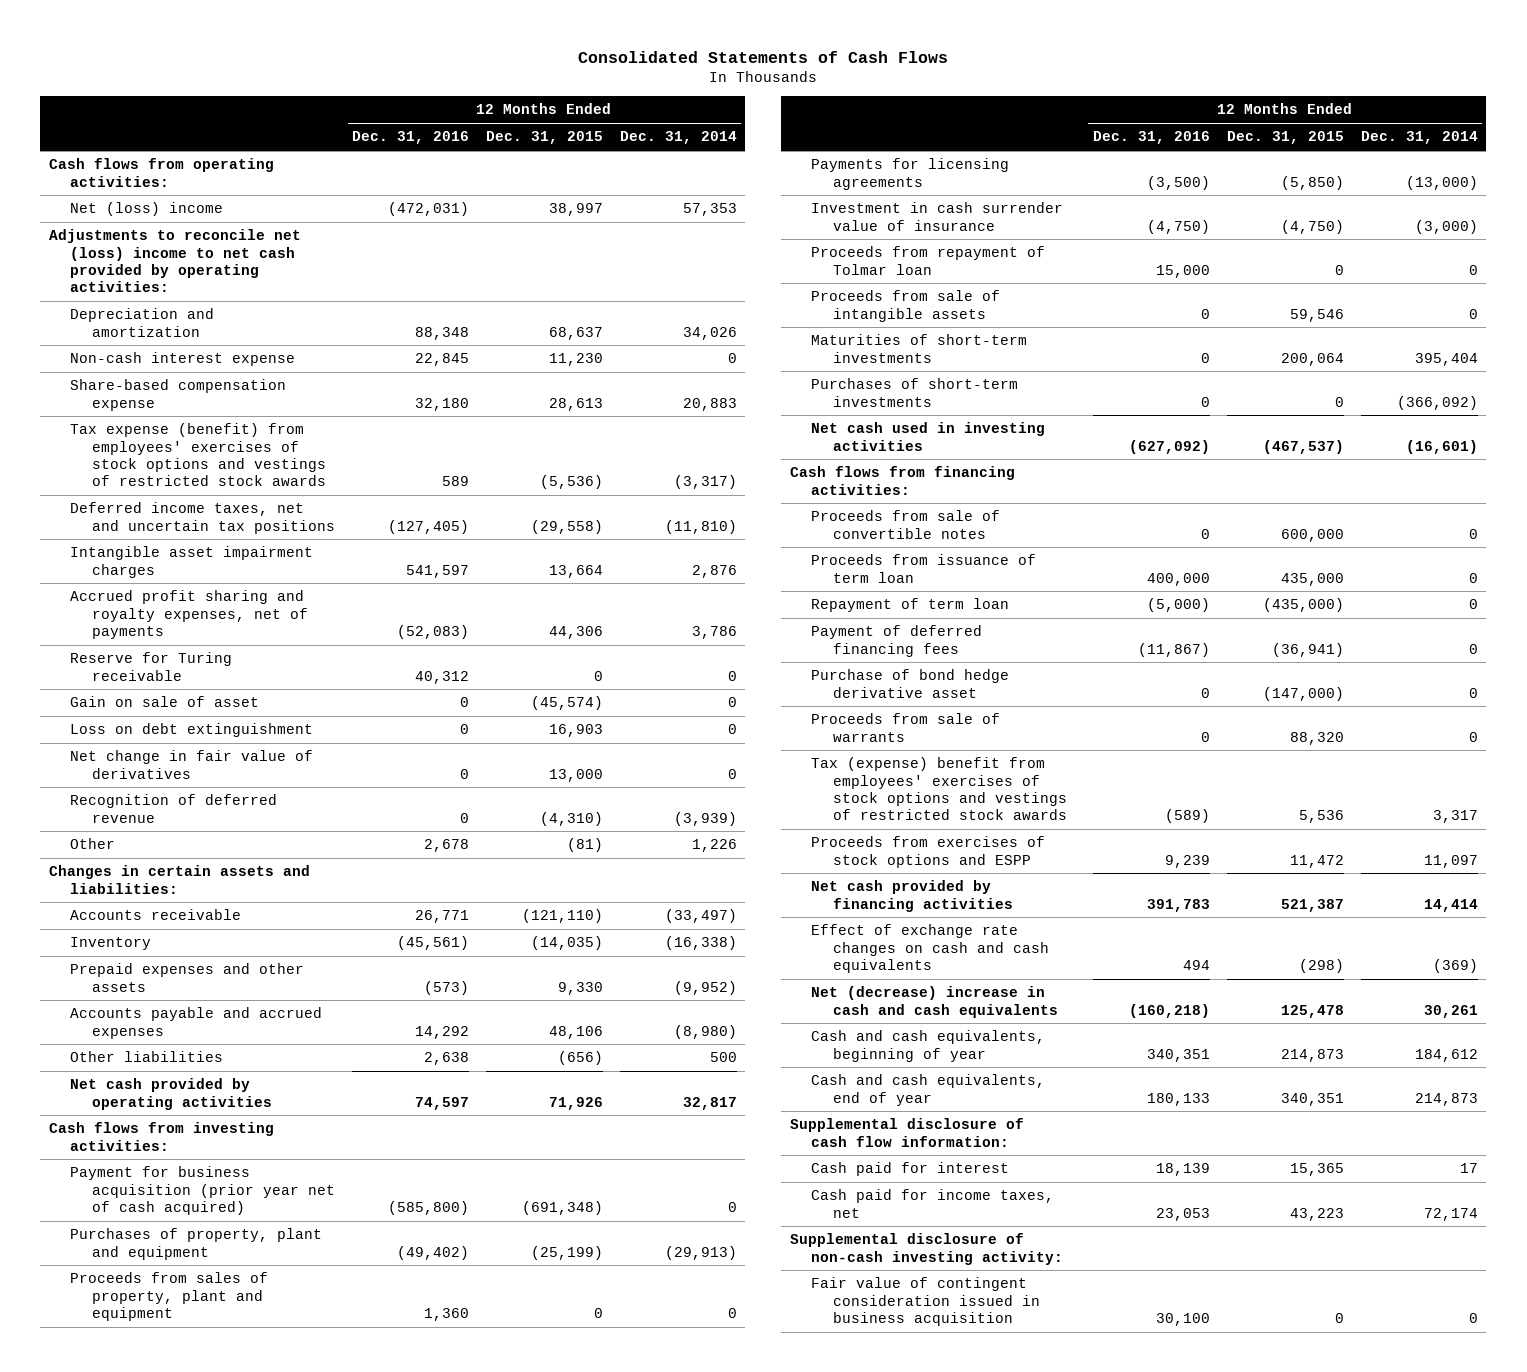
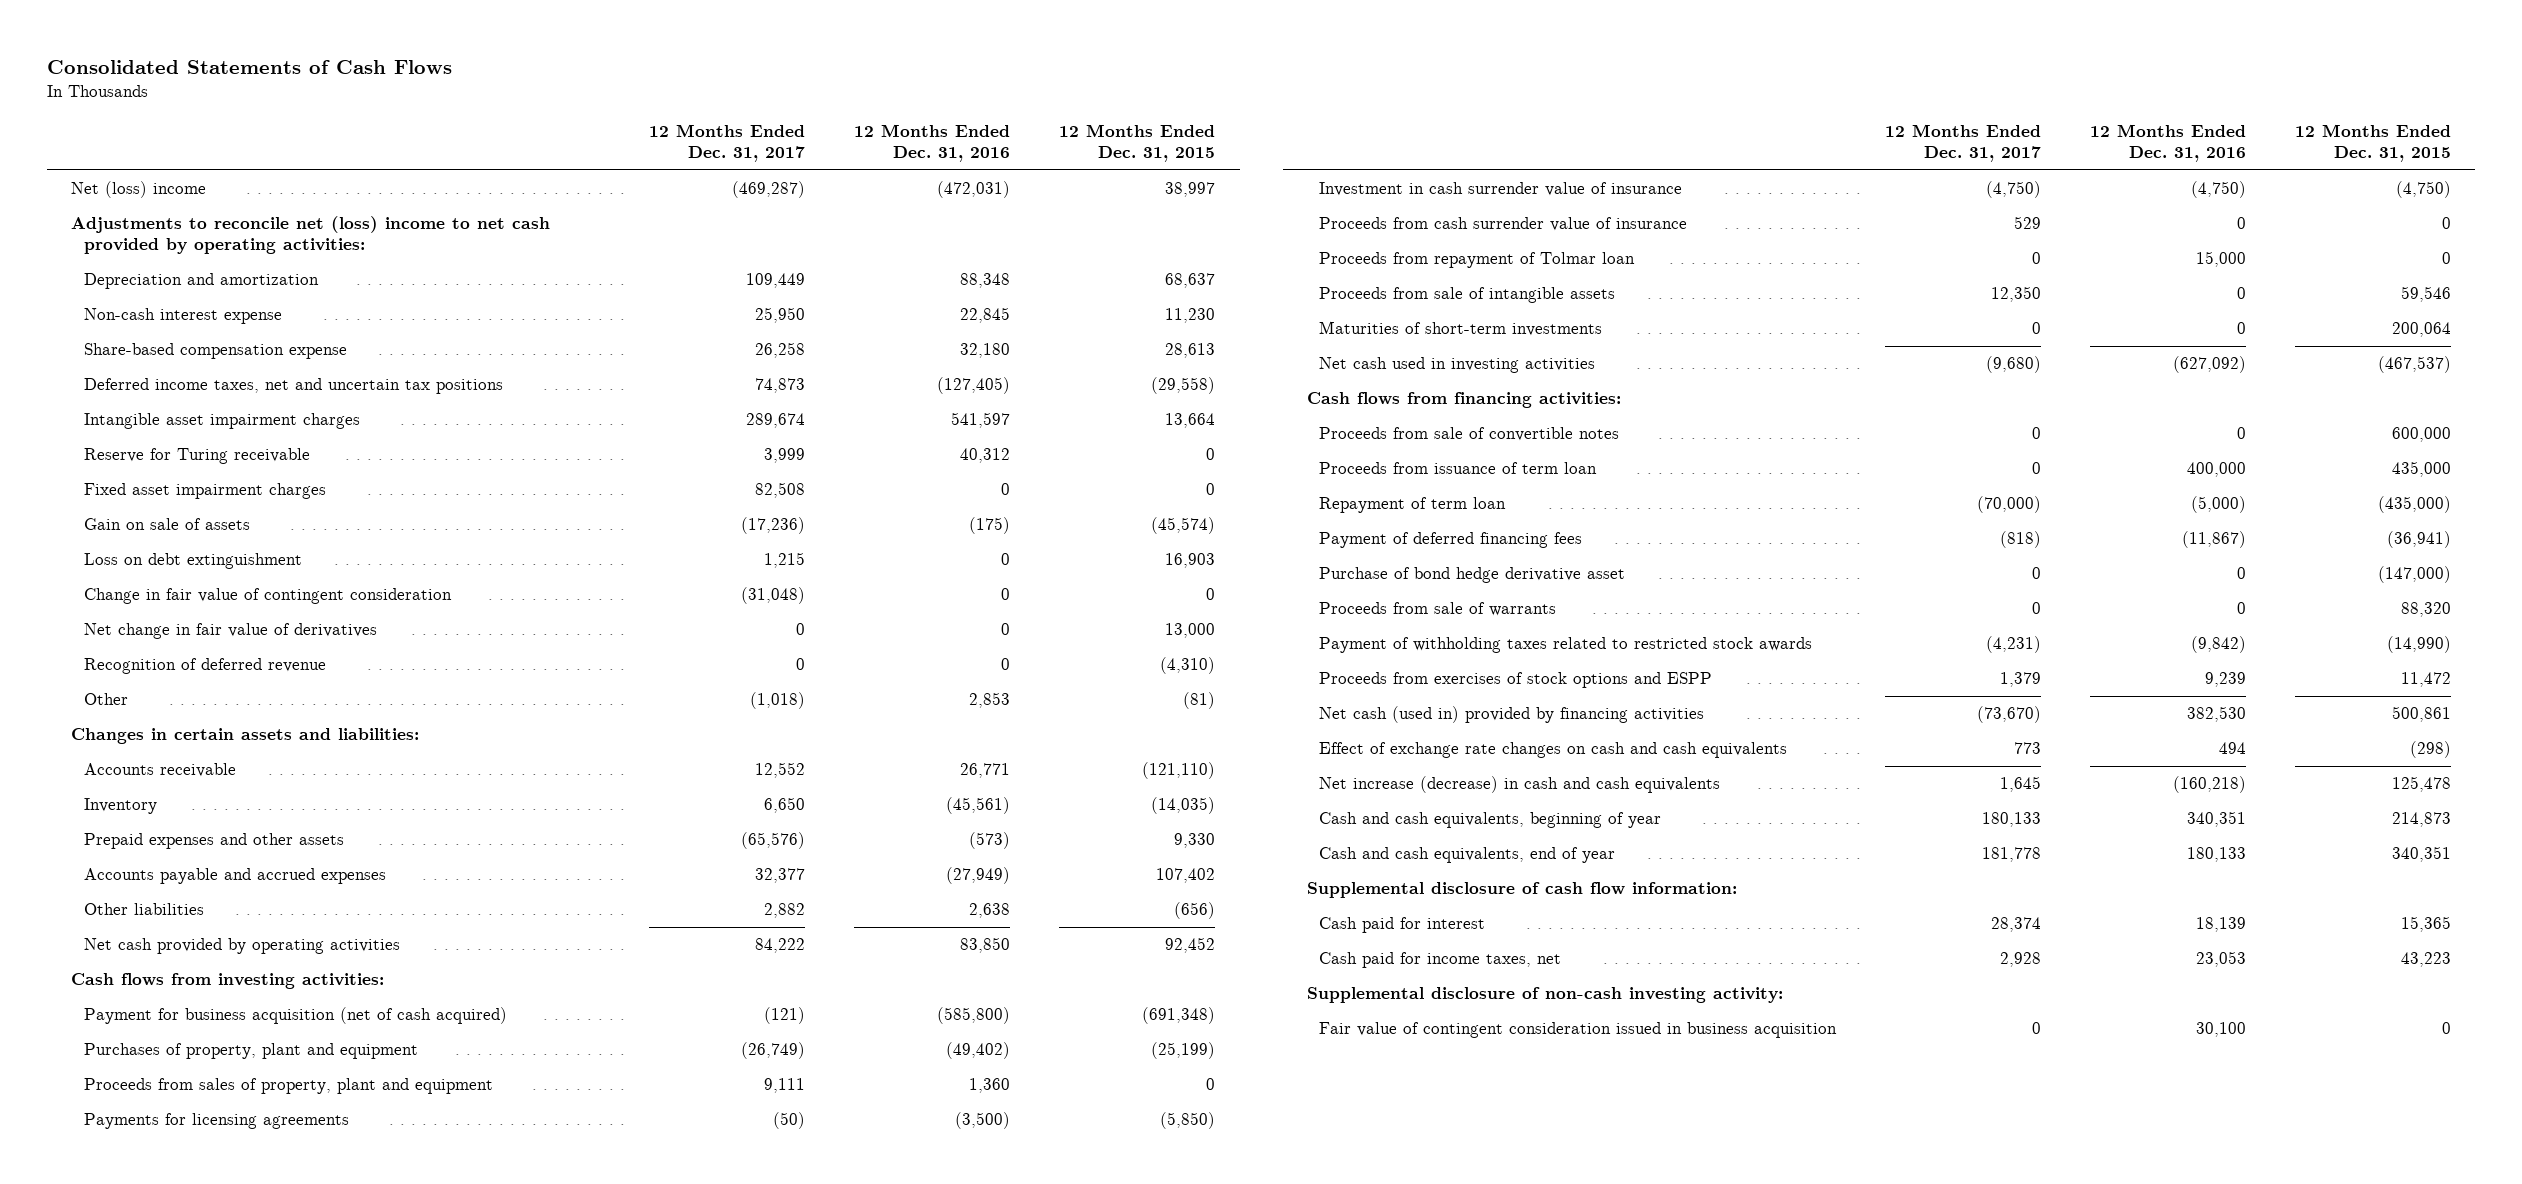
- | 12 Months Ended Dec. 31, 2016 | 12 Months Ended Dec. 31, 2015 | 12 Months Ended Dec. 31, 2014
+ | 12 Months Ended Dec. 31, 2017 | 12 Months Ended Dec. 31, 2016 | 12 Months Ended Dec. 31, 2015
- Cash flows from operating activities:
- Tax expense (benefit) from employees' exercises of stock options and vestings of restricted stock awards | 589 | (5,536) | (3,317)
- Accrued profit sharing and royalty expenses, net of payments | (52,083) | 44,306 | 3,786
- Gain on sale of asset | 0 | (45,574) | 0
+ Fixed asset impairment charges | 82,508 | 0 | 0
+ Gain on sale of assets | (17,236) | (175) | (45,574)
+ Change in fair value of contingent consideration | (31,048) | 0 | 0
- Other | 2,678 | (81) | 1,226
+ Other | (1,018) | 2,853 | (81)
- Accounts payable and accrued expenses | 14,292 | 48,106 | (8,980)
+ Accounts payable and accrued expenses | 32,377 | (27,949) | 107,402
- Net cash provided by operating activities | 74,597 | 71,926 | 32,817
+ Net cash provided by operating activities | 84,222 | 83,850 | 92,452
- Payment for business acquisition (prior year net of cash acquired) | (585,800) | (691,348) | 0
+ Payment for business acquisition (net of cash acquired) | (121) | (585,800) | (691,348)
+ Proceeds from cash surrender value of insurance | 529 | 0 | 0
- Purchases of short-term investments | 0 | 0 | (366,092)
- Tax (expense) benefit from employees' exercises of stock options and vestings of restricted stock awards | (589) | 5,536 | 3,317
+ Payment of withholding taxes related to restricted stock awards | (4,231) | (9,842) | (14,990)
- Net cash provided by financing activities | 391,783 | 521,387 | 14,414
+ Net cash (used in) provided by financing activities | (73,670) | 382,530 | 500,861
- Net (decrease) increase in cash and cash equivalents | (160,218) | 125,478 | 30,261
+ Net increase (decrease) in cash and cash equivalents | 1,645 | (160,218) | 125,478

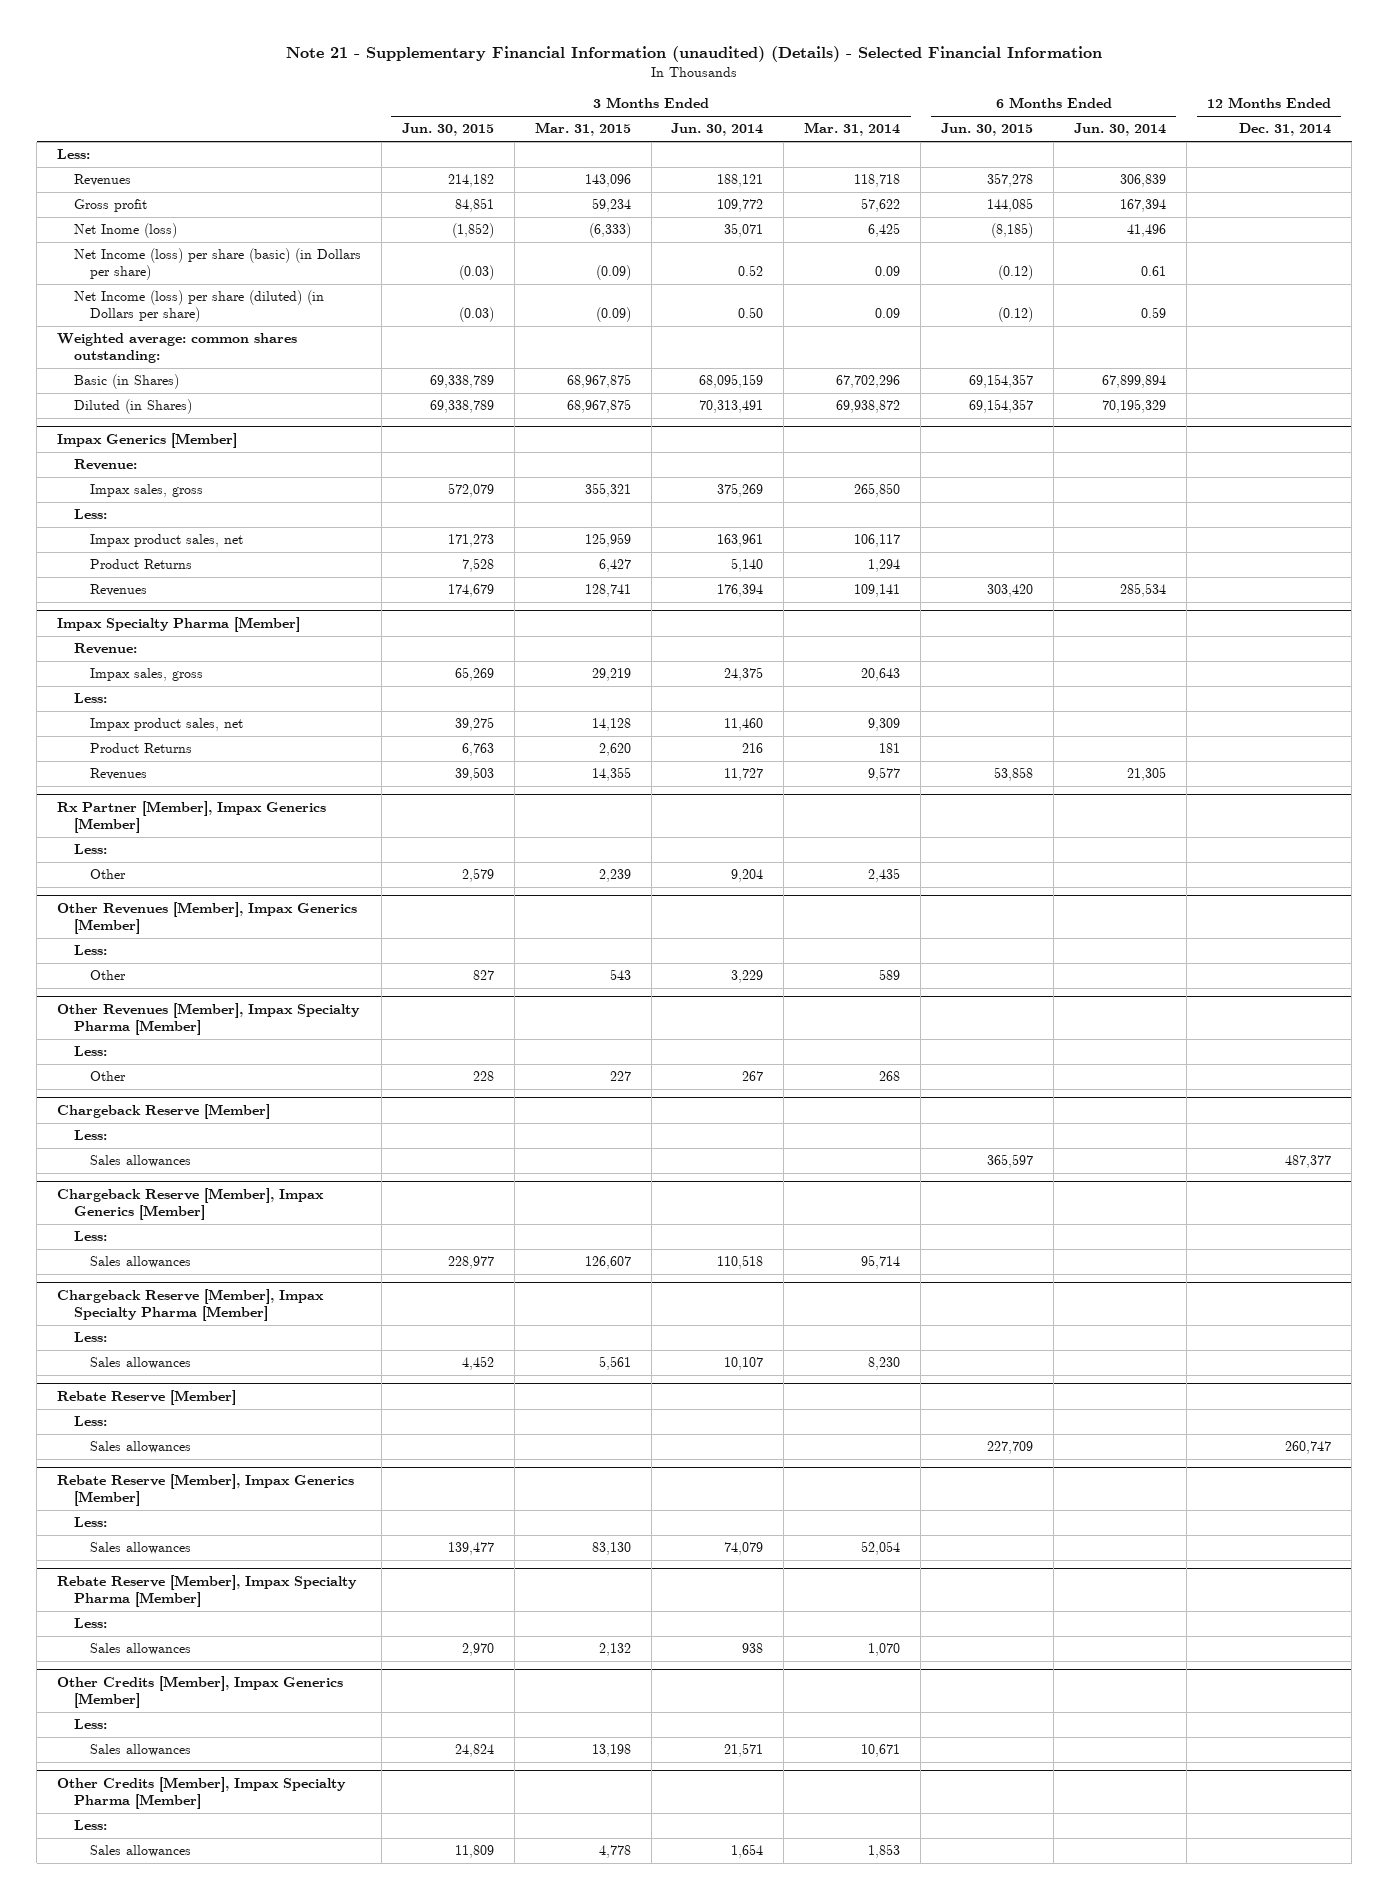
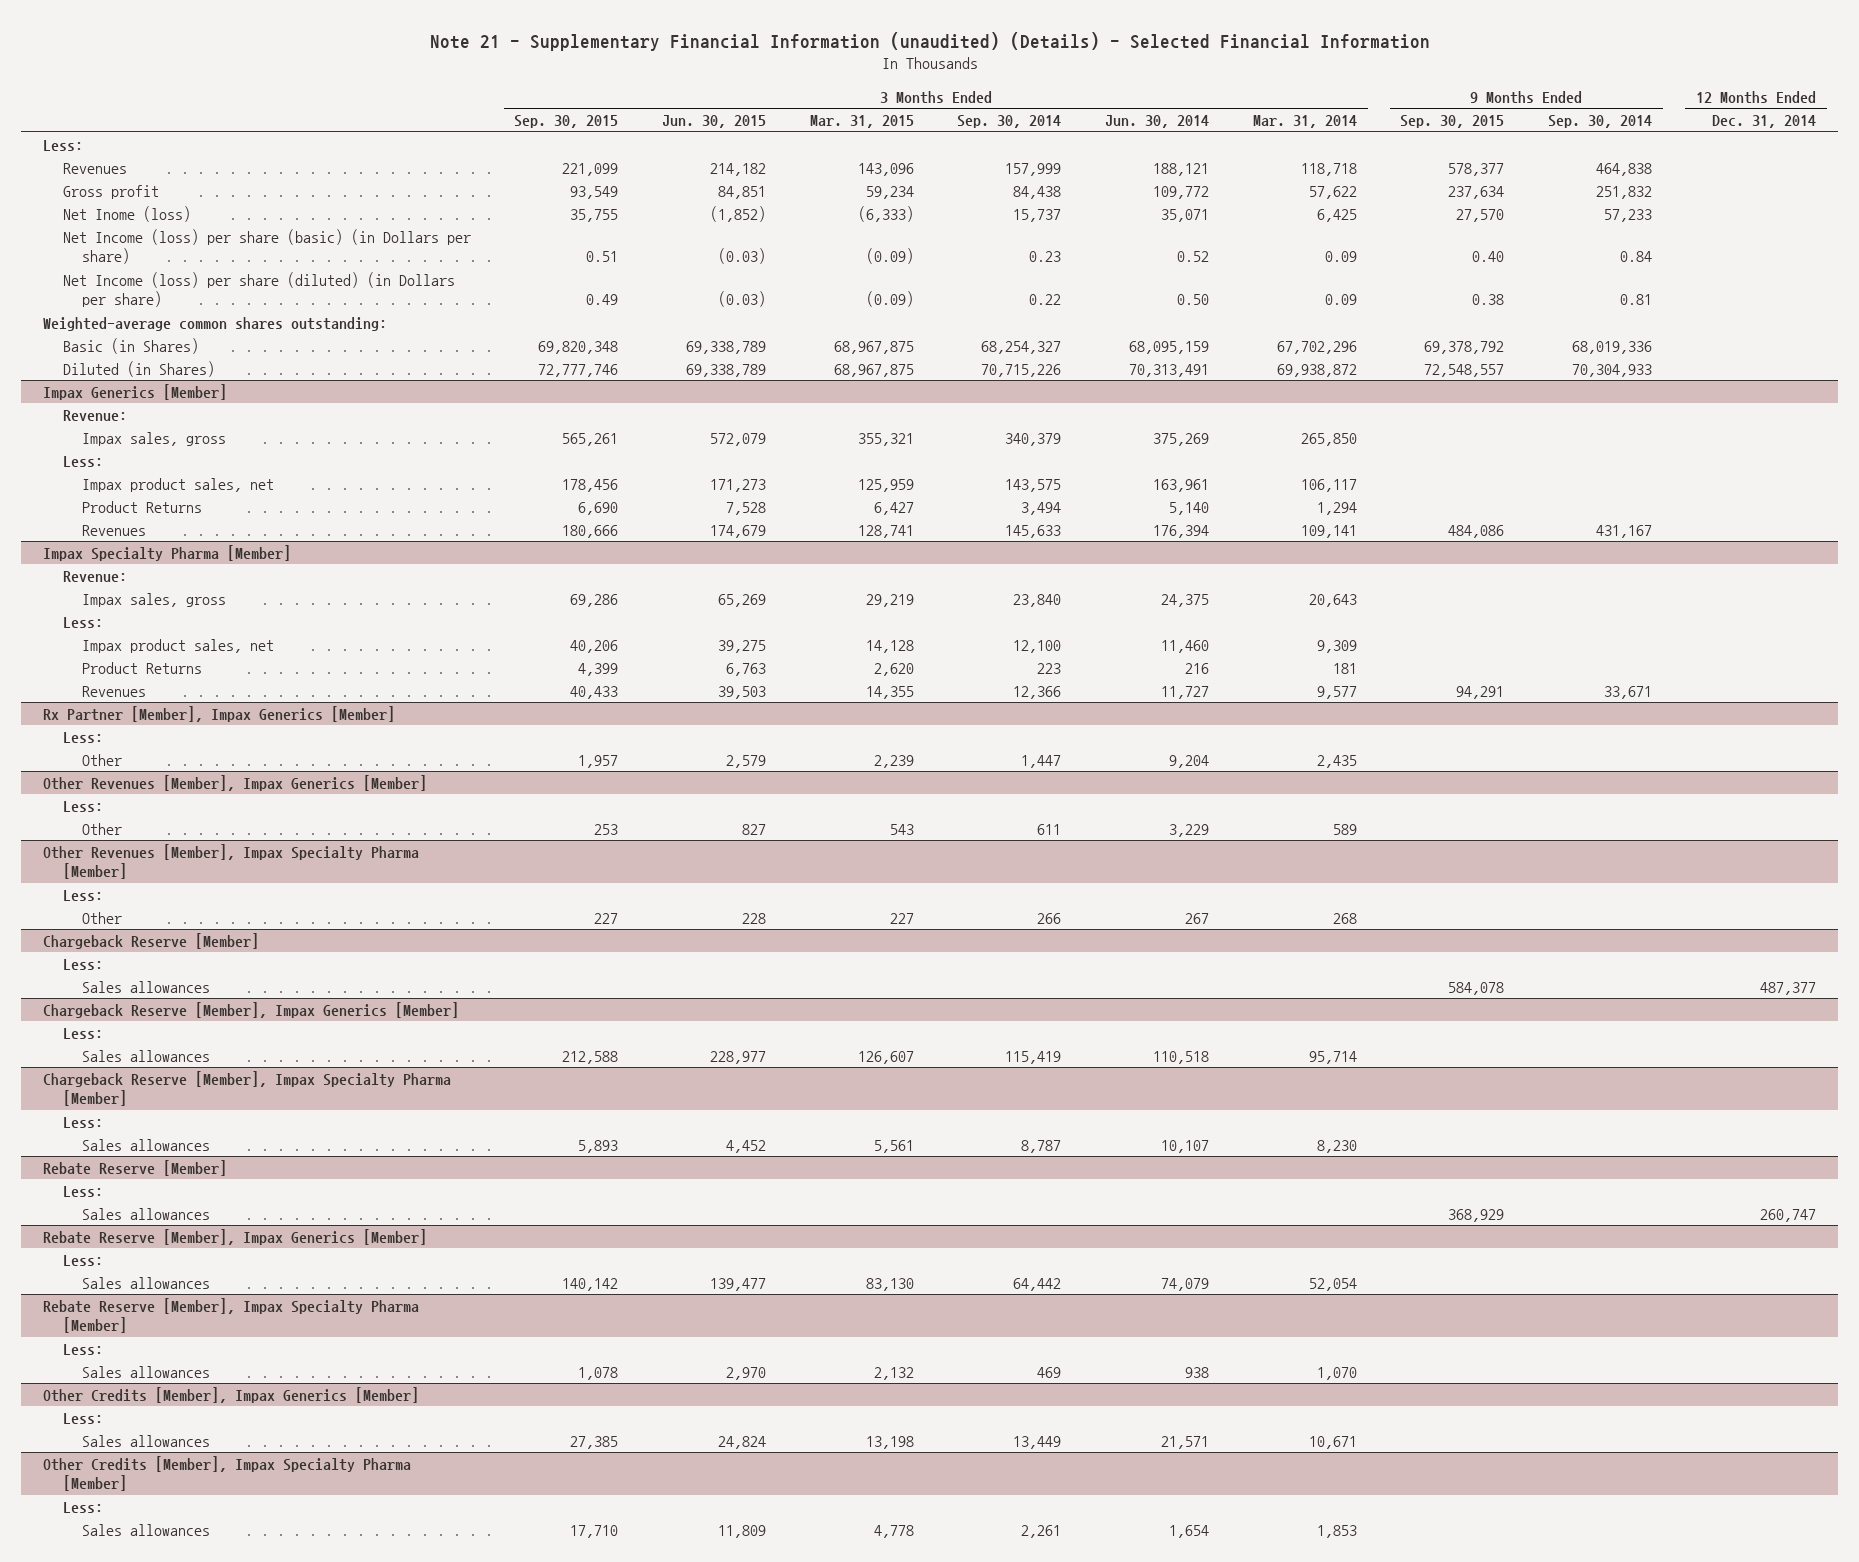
- | 3 Months Ended Jun. 30, 2015 | 3 Months Ended Mar. 31, 2015 | 3 Months Ended Jun. 30, 2014 | 3 Months Ended Mar. 31, 2014 | 6 Months Ended Jun. 30, 2015 | 6 Months Ended Jun. 30, 2014 | 12 Months Ended Dec. 31, 2014
+ | 3 Months Ended Sep. 30, 2015 | 3 Months Ended Jun. 30, 2015 | 3 Months Ended Mar. 31, 2015 | 3 Months Ended Sep. 30, 2014 | 3 Months Ended Jun. 30, 2014 | 3 Months Ended Mar. 31, 2014 | 9 Months Ended Sep. 30, 2015 | 9 Months Ended Sep. 30, 2014 | 12 Months Ended Dec. 31, 2014
- Weighted average: common shares outstanding:
+ Weighted-average common shares outstanding:

